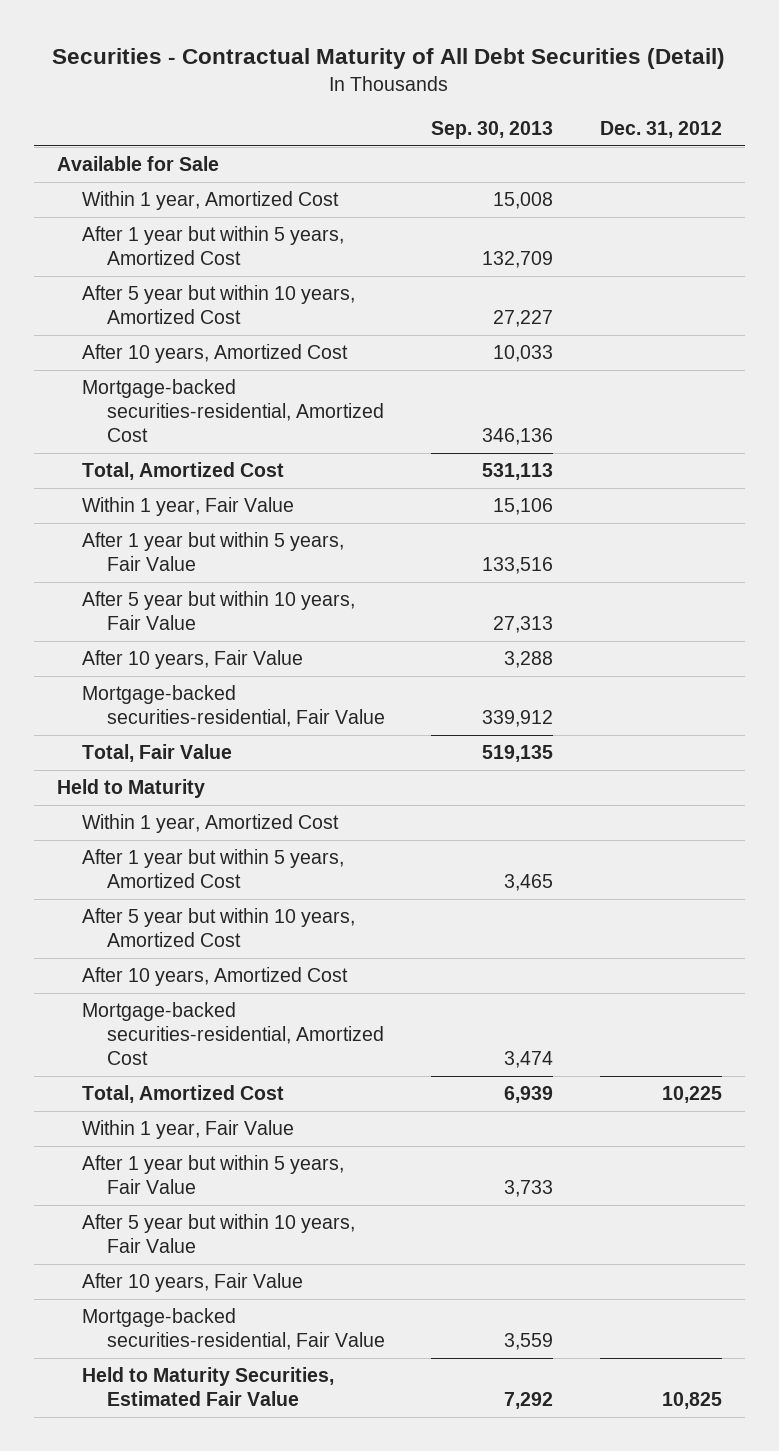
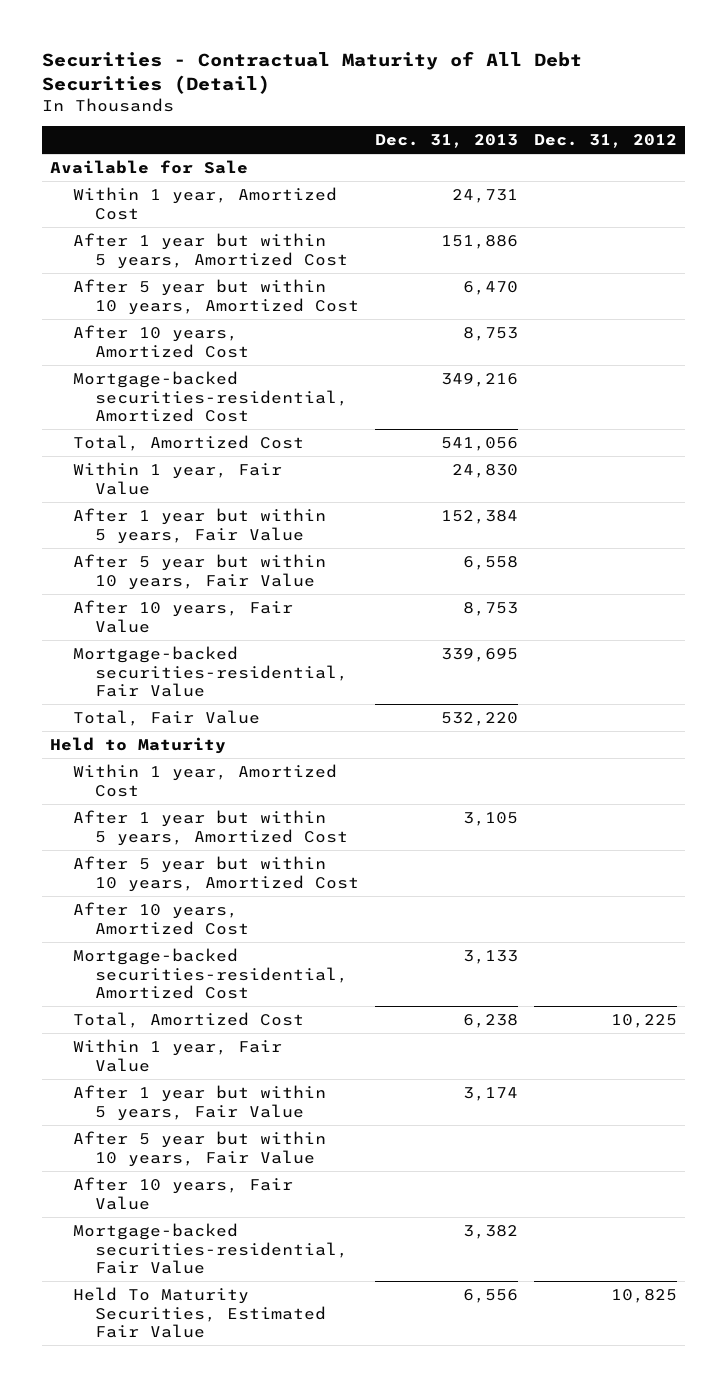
- | Sep. 30, 2013 | Dec. 31, 2012
+ | Dec. 31, 2013 | Dec. 31, 2012
- Held to Maturity Securities, Estimated Fair Value | 7,292 | 10,825
+ Held To Maturity Securities, Estimated Fair Value | 6,556 | 10,825

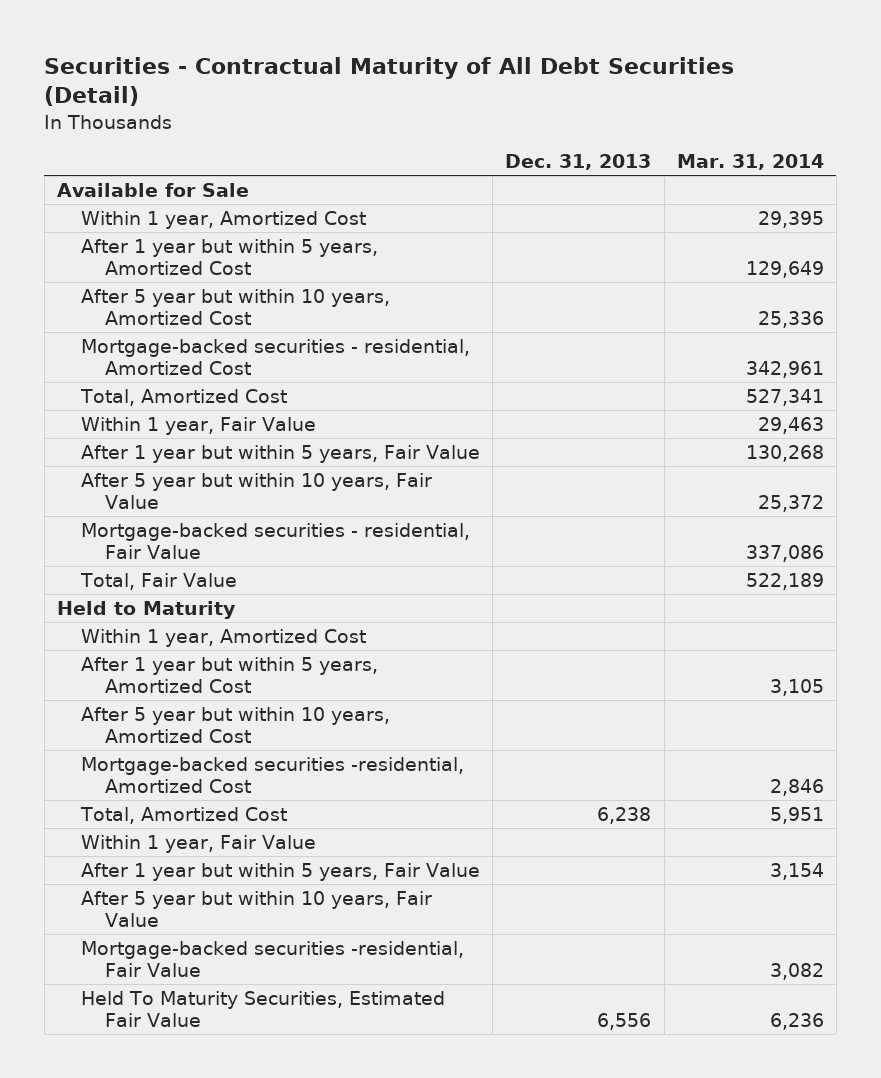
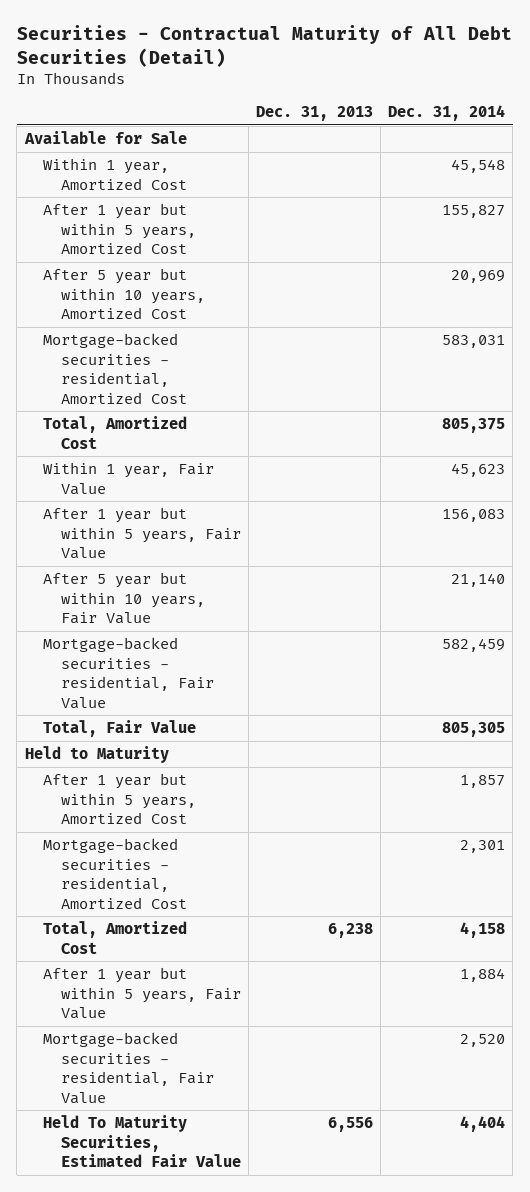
- | Dec. 31, 2013 | Mar. 31, 2014
+ | Dec. 31, 2013 | Dec. 31, 2014
- Within 1 year, Amortized Cost
- After 5 year but within 10 years, Amortized Cost
- Mortgage-backed securities -residential, Amortized Cost | | 2,846
+ Mortgage-backed securities - residential, Amortized Cost | | 2,301
- Within 1 year, Fair Value
- After 5 year but within 10 years, Fair Value
- Mortgage-backed securities -residential, Fair Value | | 3,082
+ Mortgage-backed securities - residential, Fair Value | | 2,520

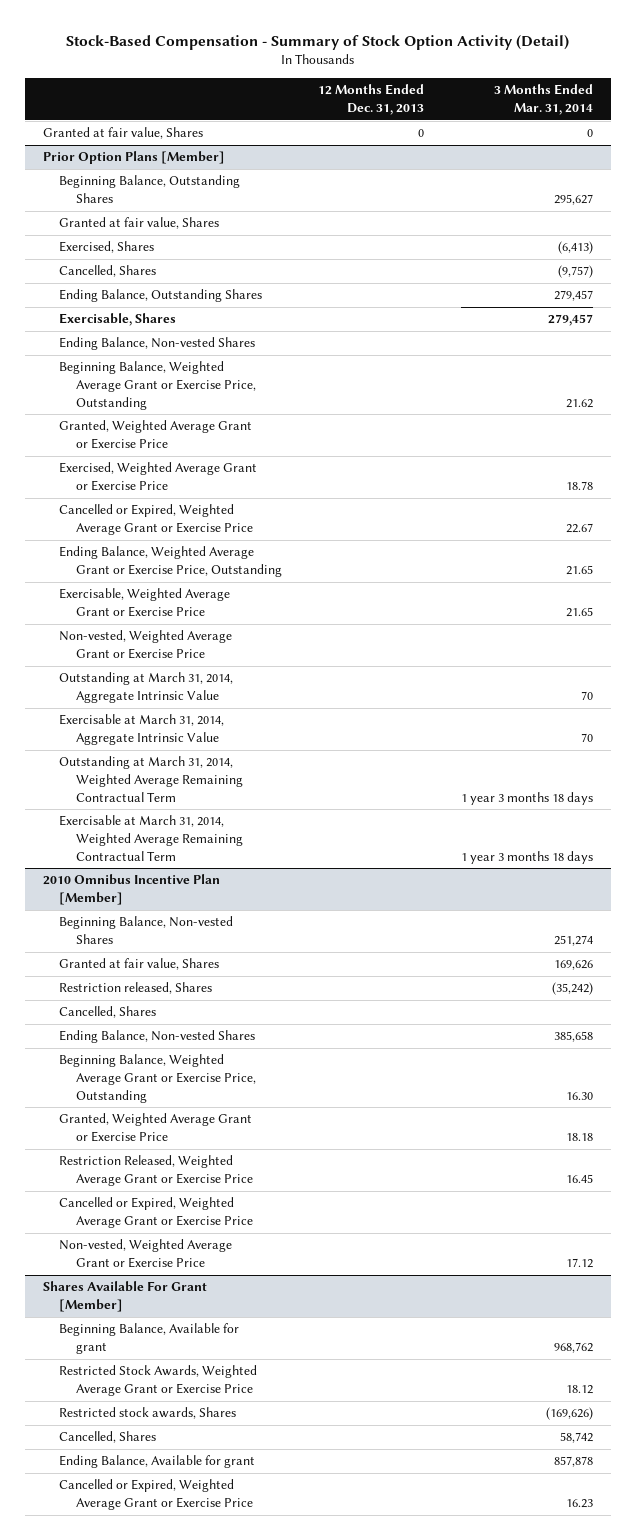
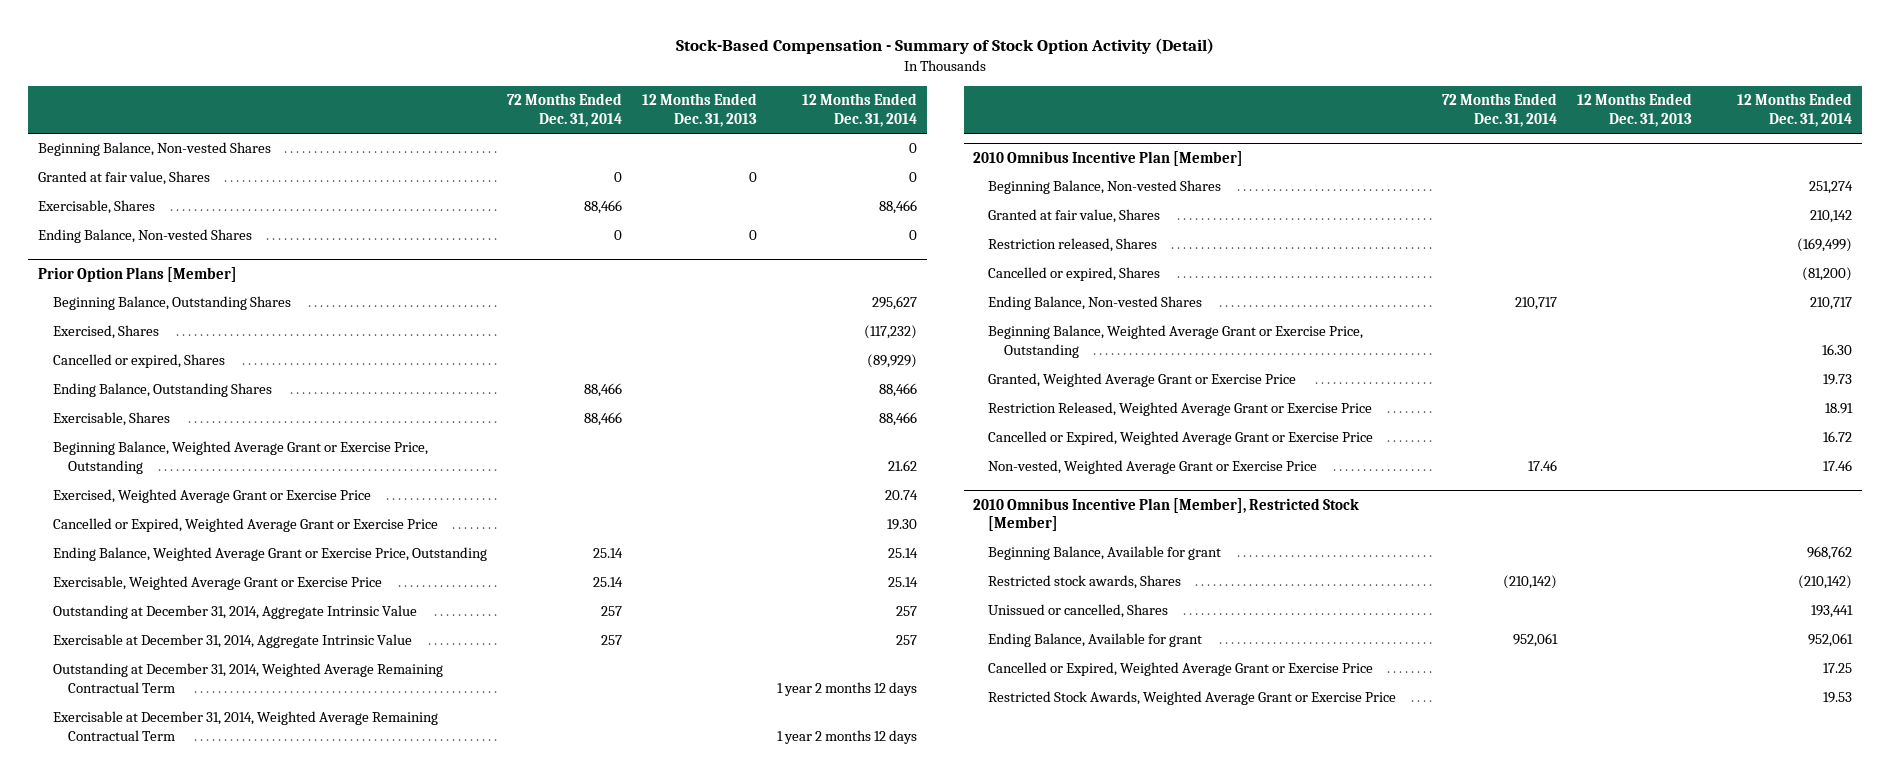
- | 12 Months Ended Dec. 31, 2013 | 3 Months Ended Mar. 31, 2014
+ | 72 Months Ended Dec. 31, 2014 | 12 Months Ended Dec. 31, 2013 | 12 Months Ended Dec. 31, 2014
+ Beginning Balance, Non-vested Shares | | | 0
+ Exercisable, Shares | 88,466 | | 88,466
+ Ending Balance, Non-vested Shares | 0 | 0 | 0
@ Prior Option Plans [Member]
- Granted at fair value, Shares
- Cancelled, Shares | | (9,757)
+ Cancelled or expired, Shares | | | (89,929)
- Ending Balance, Non-vested Shares
- Granted, Weighted Average Grant or Exercise Price
- Non-vested, Weighted Average Grant or Exercise Price
- Outstanding at March 31, 2014, Aggregate Intrinsic Value | | 70
- Exercisable at March 31, 2014, Aggregate Intrinsic Value | | 70
- Outstanding at March 31, 2014, Weighted Average Remaining Contractual Term | | 1 year 3 months 18 days
- Exercisable at March 31, 2014, Weighted Average Remaining Contractual Term | | 1 year 3 months 18 days
+ Outstanding at December 31, 2014, Aggregate Intrinsic Value | 257 | | 257
+ Exercisable at December 31, 2014, Aggregate Intrinsic Value | 257 | | 257
+ Outstanding at December 31, 2014, Weighted Average Remaining Contractual Term | | | 1 year 2 months 12 days
+ Exercisable at December 31, 2014, Weighted Average Remaining Contractual Term | | | 1 year 2 months 12 days
@ 2010 Omnibus Incentive Plan [Member]
- Cancelled, Shares
+ Cancelled or expired, Shares | | | (81,200)
- Shares Available For Grant [Member]
- Beginning Balance, Available for grant | | 968,762
- Restricted Stock Awards, Weighted Average Grant or Exercise Price | | 18.12
- Restricted stock awards, Shares | | (169,626)
- Cancelled, Shares | | 58,742
- Ending Balance, Available for grant | | 857,878
- Cancelled or Expired, Weighted Average Grant or Exercise Price | | 16.23
+ 2010 Omnibus Incentive Plan [Member], Restricted Stock [Member]
+ Beginning Balance, Available for grant | | | 968,762
+ Restricted stock awards, Shares | (210,142) | | (210,142)
+ Unissued or cancelled, Shares | | | 193,441
+ Ending Balance, Available for grant | 952,061 | | 952,061
+ Cancelled or Expired, Weighted Average Grant or Exercise Price | | | 17.25
+ Restricted Stock Awards, Weighted Average Grant or Exercise Price | | | 19.53

